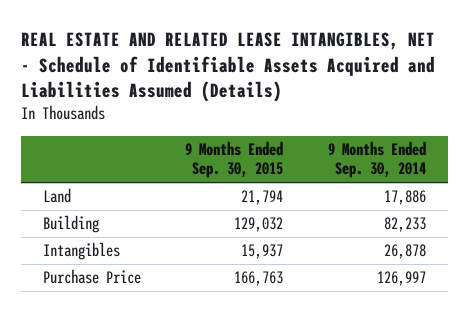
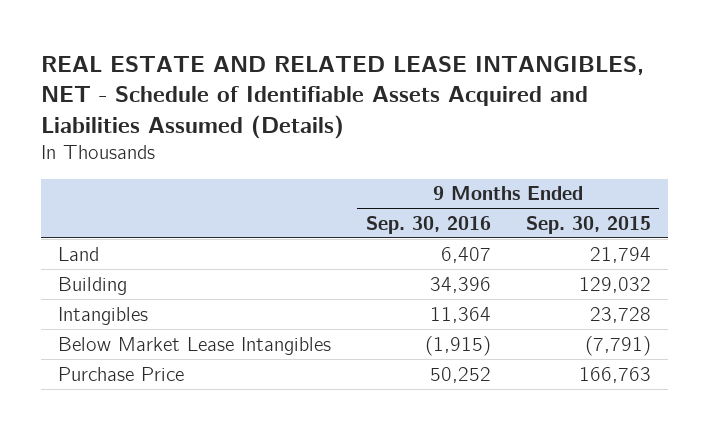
- | 9 Months Ended Sep. 30, 2015 | 9 Months Ended Sep. 30, 2014
+ | 9 Months Ended Sep. 30, 2016 | 9 Months Ended Sep. 30, 2015
- Intangibles | 15,937 | 26,878
+ Intangibles | 11,364 | 23,728
+ Below Market Lease Intangibles | (1,915) | (7,791)

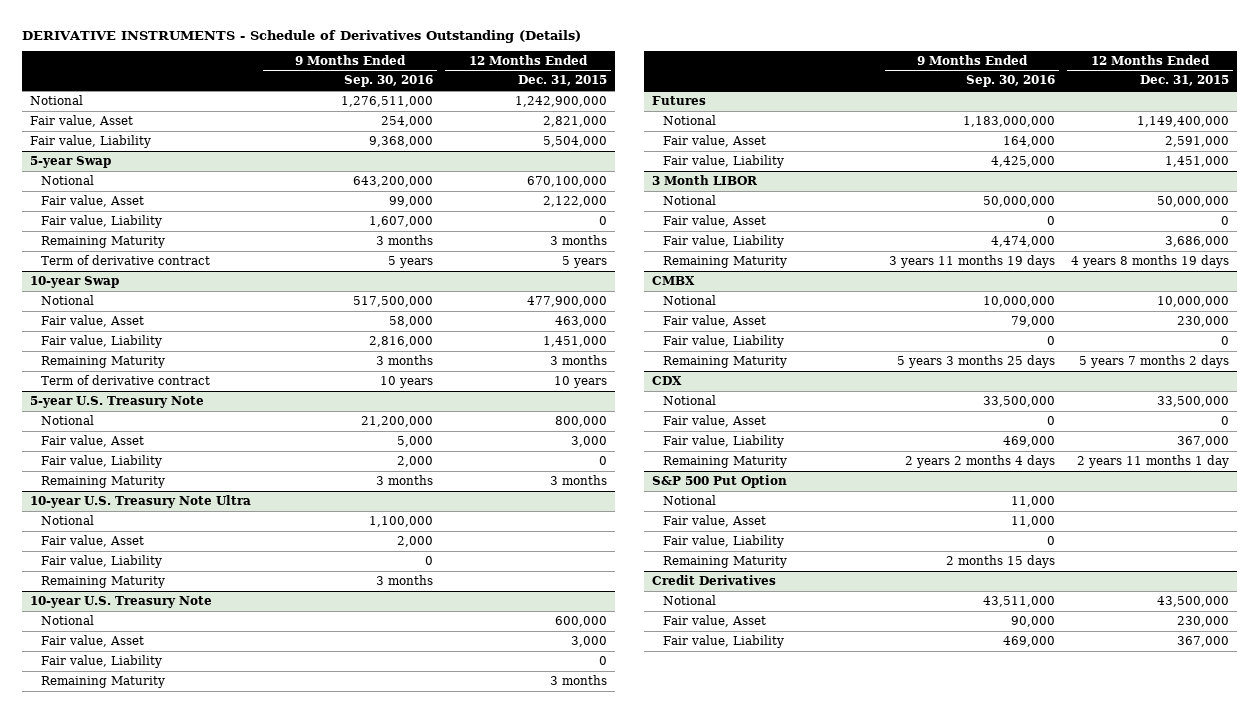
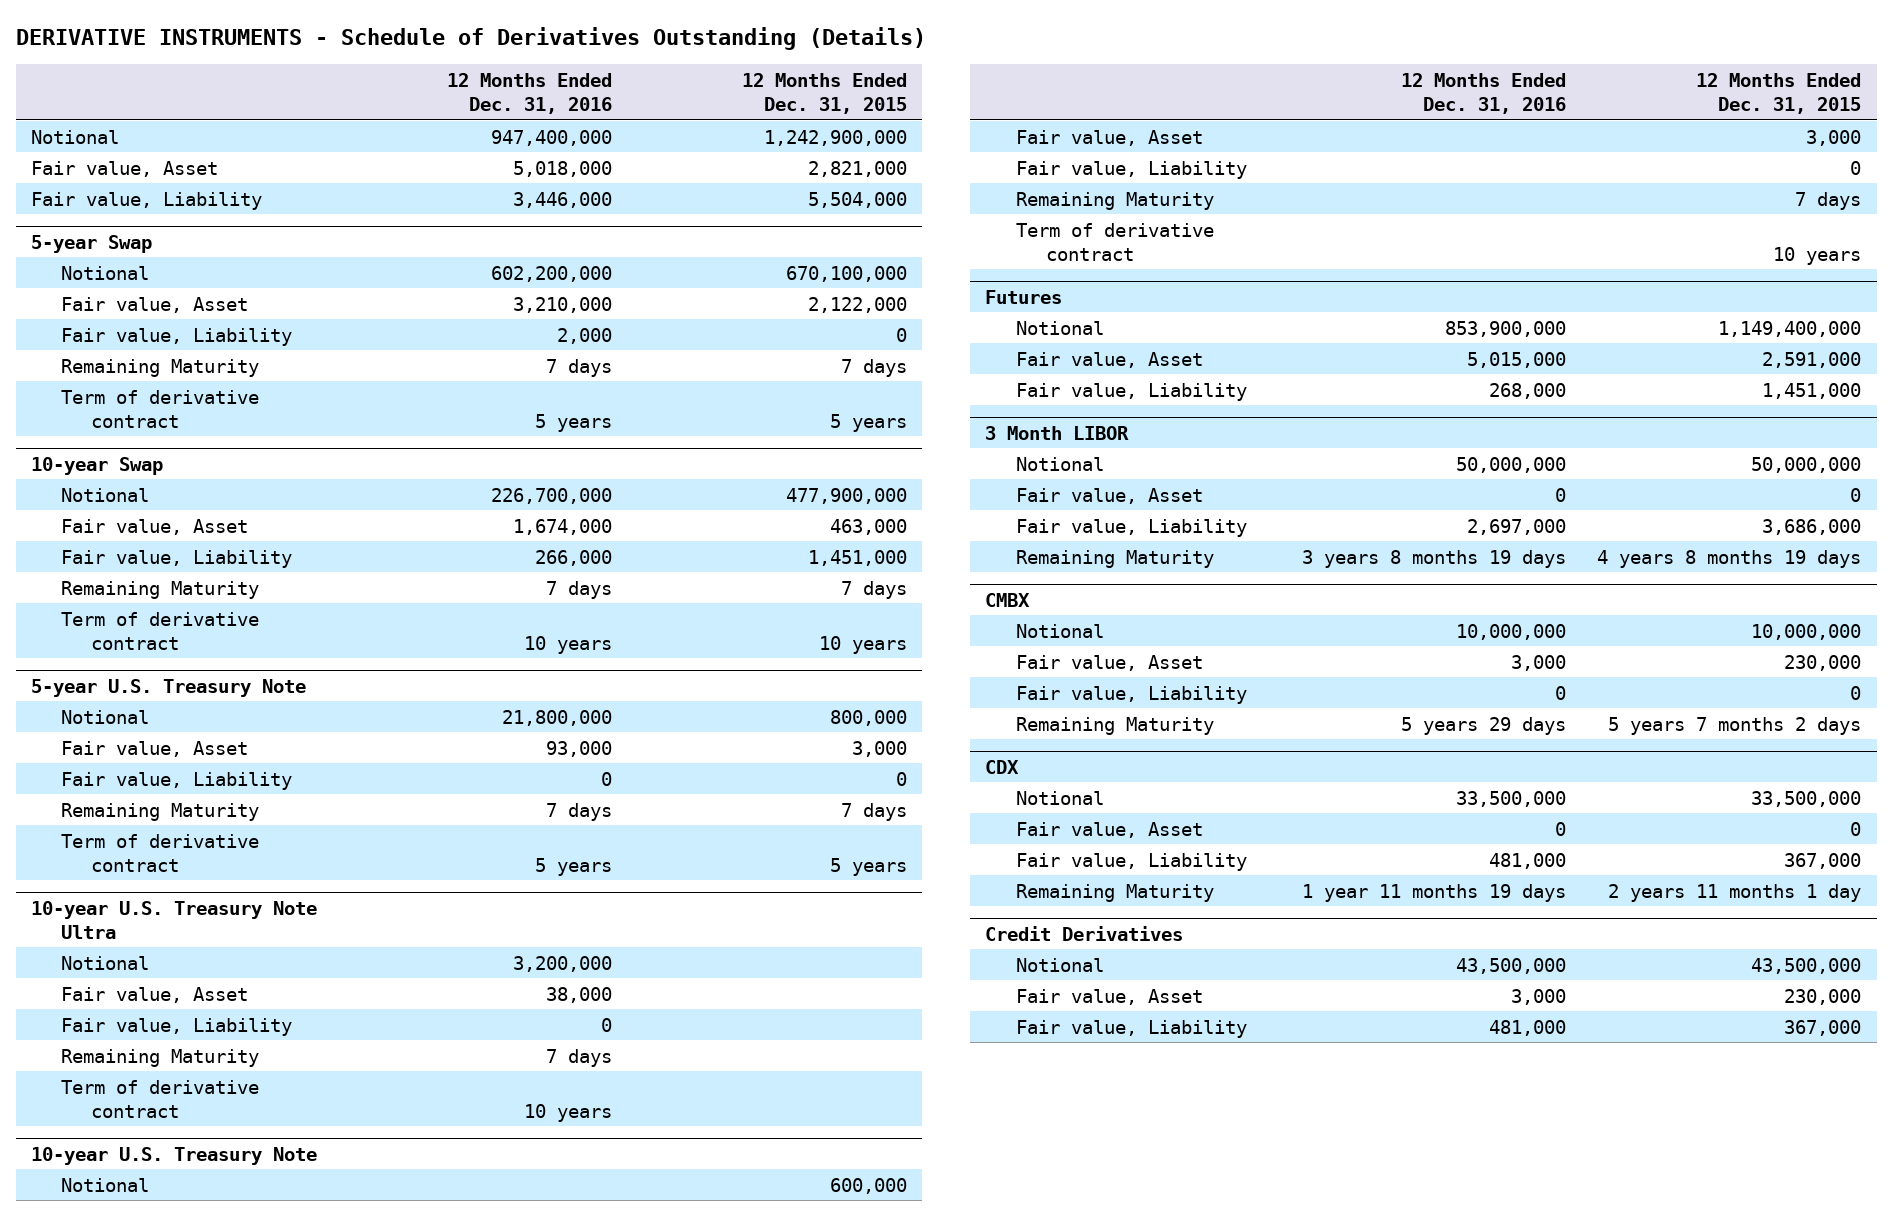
- | 9 Months Ended Sep. 30, 2016 | 12 Months Ended Dec. 31, 2015
+ | 12 Months Ended Dec. 31, 2016 | 12 Months Ended Dec. 31, 2015
@ 5-year Swap
- Remaining Maturity | 3 months | 3 months
+ Remaining Maturity | 7 days | 7 days
@ 10-year Swap
- Remaining Maturity | 3 months | 3 months
+ Remaining Maturity | 7 days | 7 days
@ 5-year U.S. Treasury Note
- Remaining Maturity | 3 months | 3 months
+ Remaining Maturity | 7 days | 7 days
+ Term of derivative contract | 5 years | 5 years
@ 10-year U.S. Treasury Note Ultra
+ Term of derivative contract | 10 years |
@ 10-year U.S. Treasury Note
- Remaining Maturity | | 3 months
+ Remaining Maturity | | 7 days
+ Term of derivative contract | | 10 years
- S&P 500 Put Option
- Notional | 11,000 |
- Fair value, Asset | 11,000 |
- Fair value, Liability | 0 |
- Remaining Maturity | 2 months 15 days |

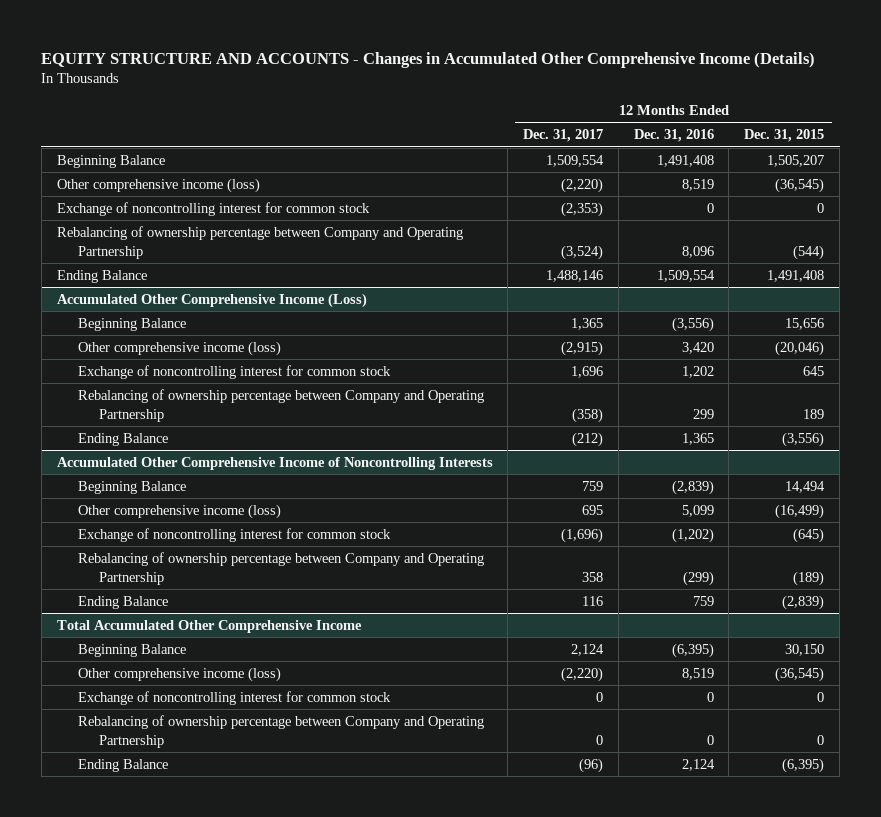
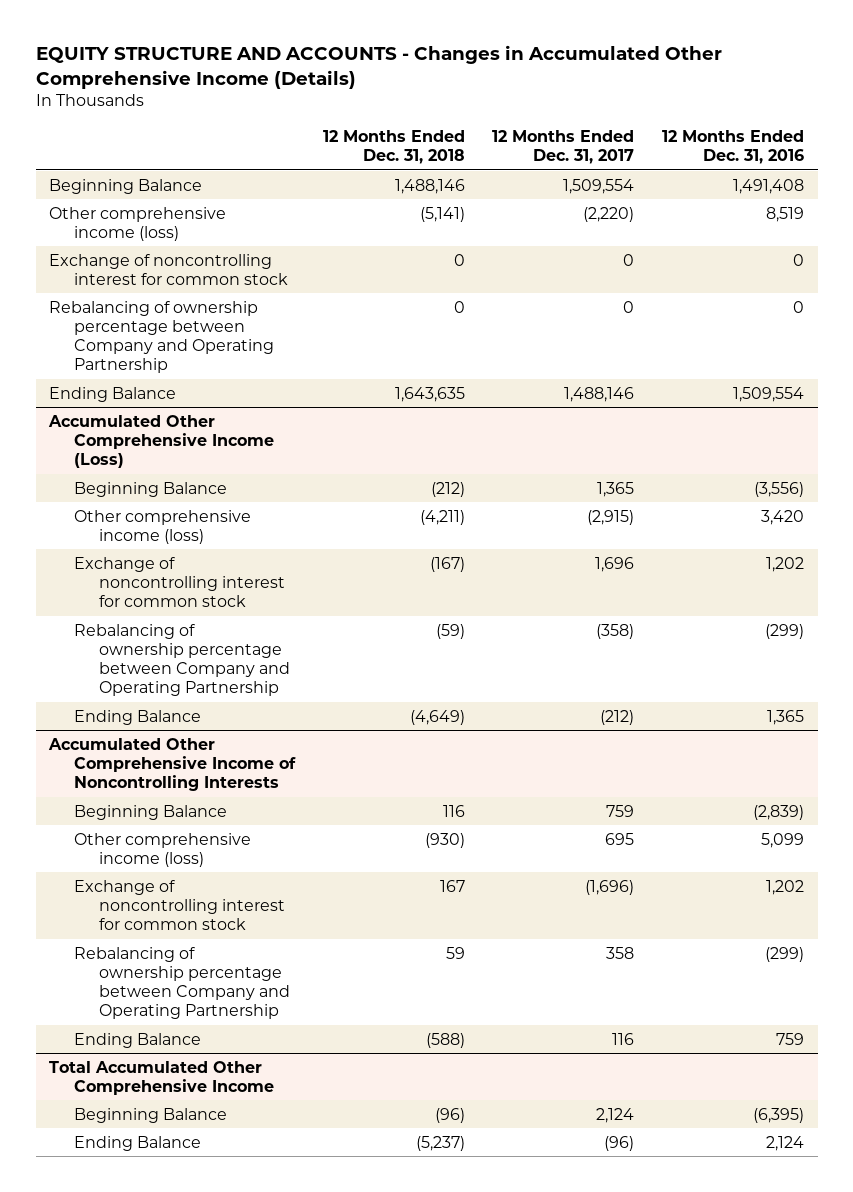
- | 12 Months Ended Dec. 31, 2017 | 12 Months Ended Dec. 31, 2016 | 12 Months Ended Dec. 31, 2015
+ | 12 Months Ended Dec. 31, 2018 | 12 Months Ended Dec. 31, 2017 | 12 Months Ended Dec. 31, 2016
- Exchange of noncontrolling interest for common stock | (2,353) | 0 | 0
- Rebalancing of ownership percentage between Company and Operating Partnership | (3,524) | 8,096 | (544)
+ Exchange of noncontrolling interest for common stock | 0 | 0 | 0
+ Rebalancing of ownership percentage between Company and Operating Partnership | 0 | 0 | 0
@ Accumulated Other Comprehensive Income (Loss)
- Rebalancing of ownership percentage between Company and Operating Partnership | (358) | 299 | 189
+ Rebalancing of ownership percentage between Company and Operating Partnership | (59) | (358) | (299)
@ Accumulated Other Comprehensive Income of Noncontrolling Interests
- Exchange of noncontrolling interest for common stock | (1,696) | (1,202) | (645)
+ Exchange of noncontrolling interest for common stock | 167 | (1,696) | 1,202
@ Total Accumulated Other Comprehensive Income
- Other comprehensive income (loss) | (2,220) | 8,519 | (36,545)
- Exchange of noncontrolling interest for common stock | 0 | 0 | 0
- Rebalancing of ownership percentage between Company and Operating Partnership | 0 | 0 | 0

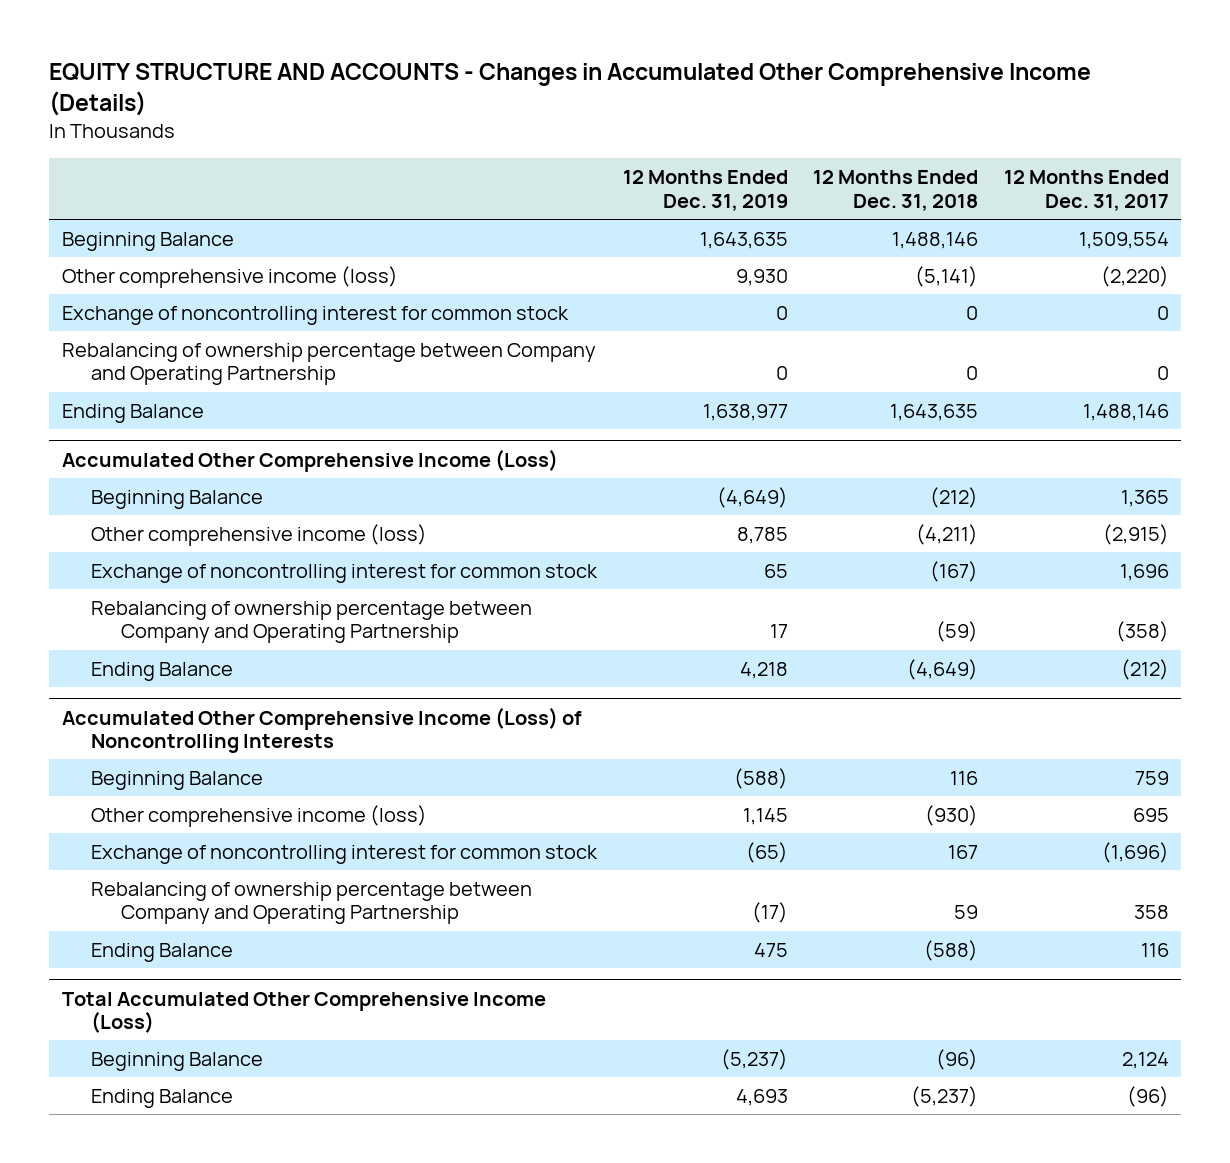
- | 12 Months Ended Dec. 31, 2018 | 12 Months Ended Dec. 31, 2017 | 12 Months Ended Dec. 31, 2016
+ | 12 Months Ended Dec. 31, 2019 | 12 Months Ended Dec. 31, 2018 | 12 Months Ended Dec. 31, 2017
- Accumulated Other Comprehensive Income of Noncontrolling Interests
+ Accumulated Other Comprehensive Income (Loss) of Noncontrolling Interests
- Total Accumulated Other Comprehensive Income
+ Total Accumulated Other Comprehensive Income (Loss)

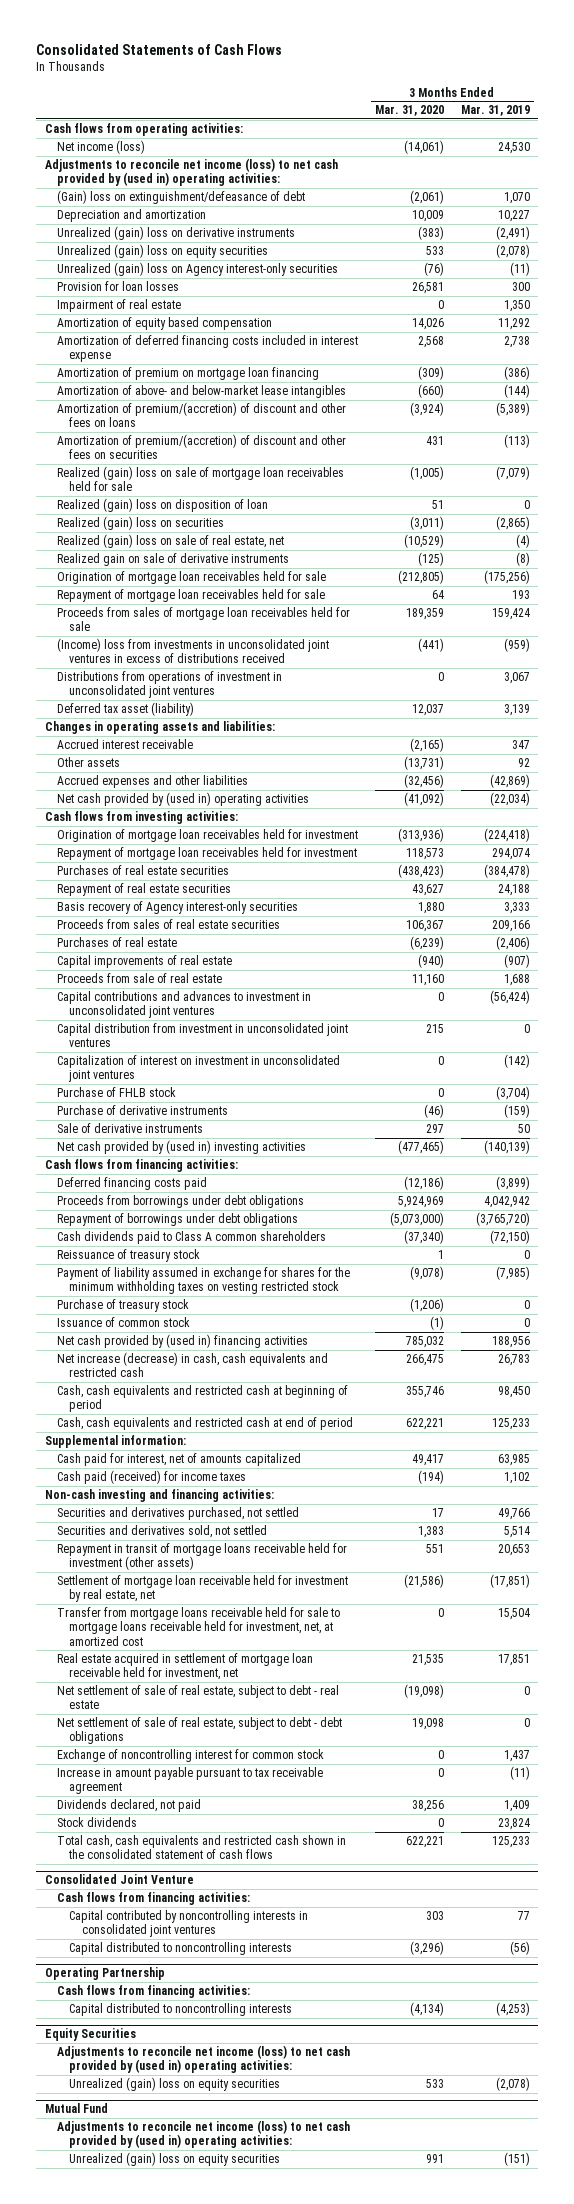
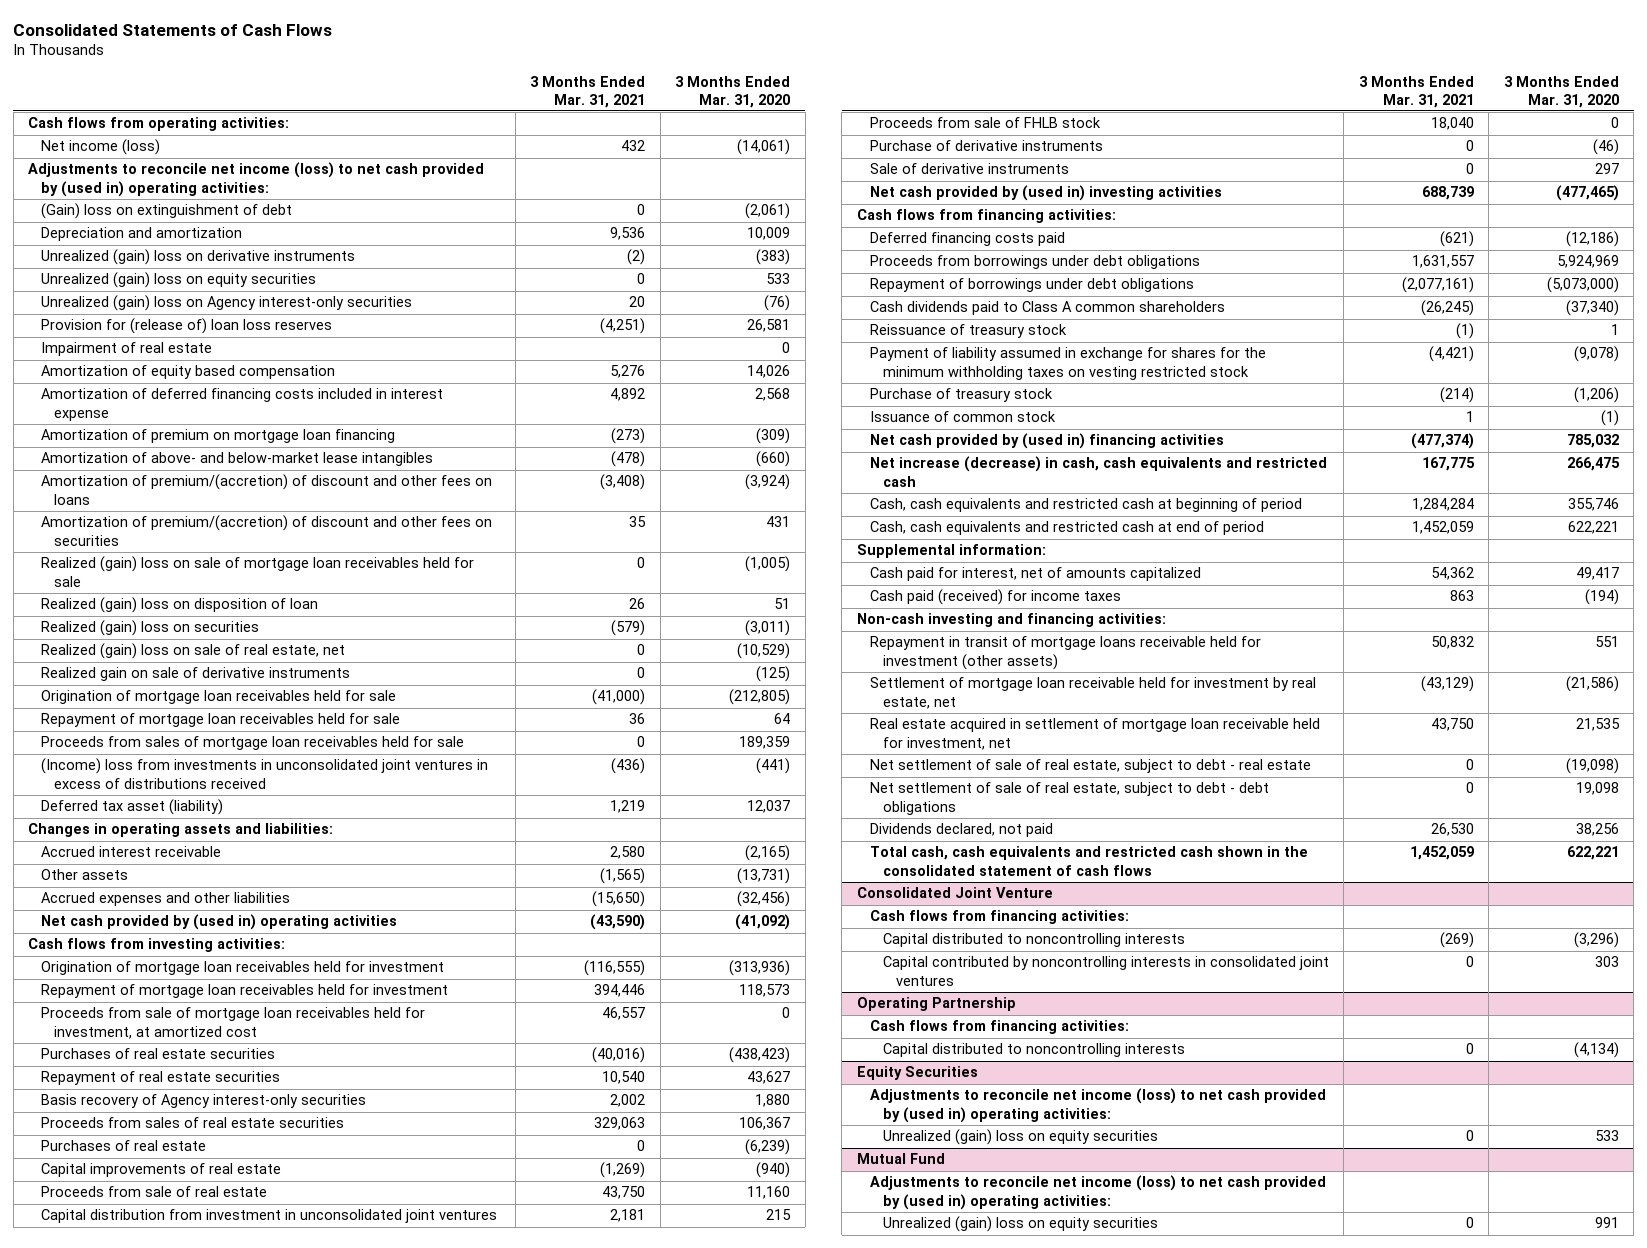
- | 3 Months Ended Mar. 31, 2020 | 3 Months Ended Mar. 31, 2019
+ | 3 Months Ended Mar. 31, 2021 | 3 Months Ended Mar. 31, 2020
- (Gain) loss on extinguishment/defeasance of debt | (2,061) | 1,070
+ (Gain) loss on extinguishment of debt | 0 | (2,061)
- Provision for loan losses | 26,581 | 300
+ Provision for (release of) loan loss reserves | (4,251) | 26,581
- Distributions from operations of investment in unconsolidated joint ventures | 0 | 3,067
+ Proceeds from sale of mortgage loan receivables held for investment, at amortized cost | 46,557 | 0
- Capital contributions and advances to investment in unconsolidated joint ventures | 0 | (56,424)
- Capitalization of interest on investment in unconsolidated joint ventures | 0 | (142)
- Purchase of FHLB stock | 0 | (3,704)
+ Proceeds from sale of FHLB stock | 18,040 | 0
- Securities and derivatives purchased, not settled | 17 | 49,766
- Securities and derivatives sold, not settled | 1,383 | 5,514
- Transfer from mortgage loans receivable held for sale to mortgage loans receivable held for investment, net, at amortized cost | 0 | 15,504
- Exchange of noncontrolling interest for common stock | 0 | 1,437
- Increase in amount payable pursuant to tax receivable agreement | 0 | (11)
- Stock dividends | 0 | 23,824
@ Consolidated Joint Venture
moved down: Capital contributed by noncontrolling interests in consolidated joint ventures | 0 | 303

